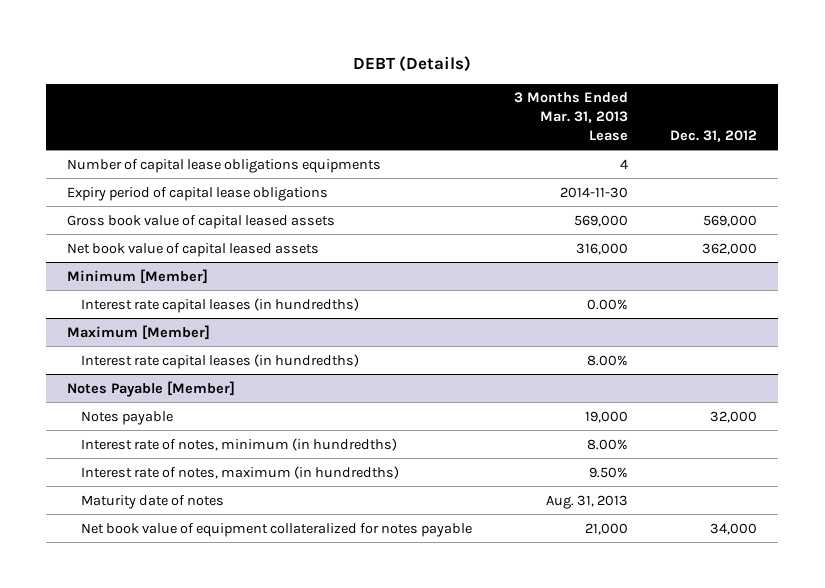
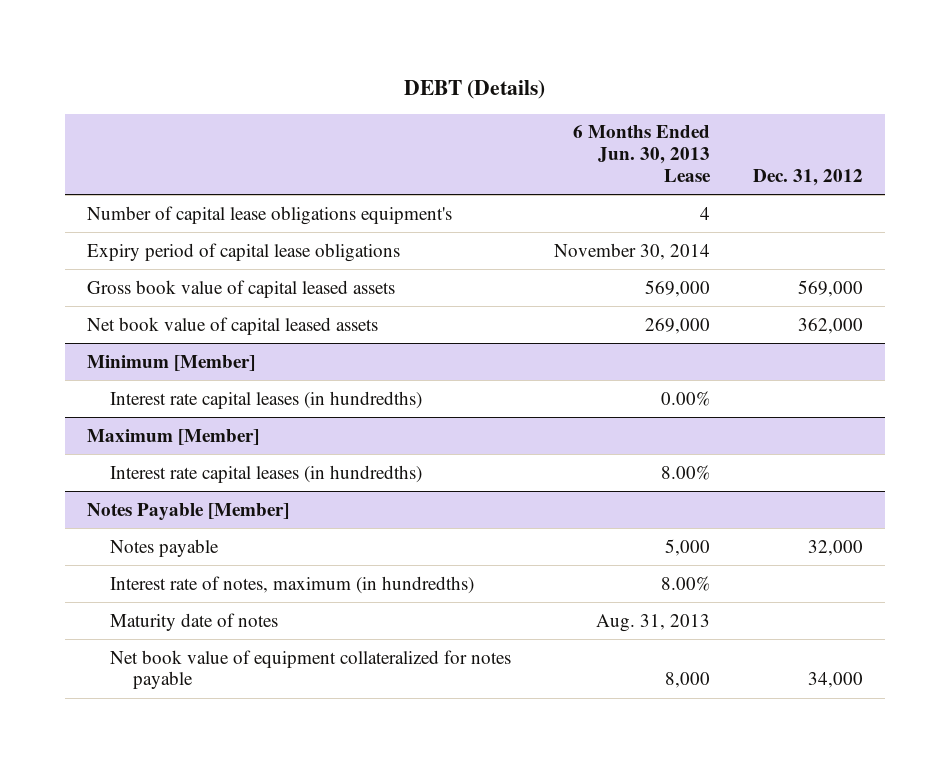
- | 3 Months Ended Mar. 31, 2013 Lease | Dec. 31, 2012
+ | 6 Months Ended Jun. 30, 2013 Lease | Dec. 31, 2012
- Number of capital lease obligations equipments | 4 |
+ Number of capital lease obligations equipment's | 4 |
@ Notes Payable [Member]
- Interest rate of notes, minimum (in hundredths) | 8.00% |

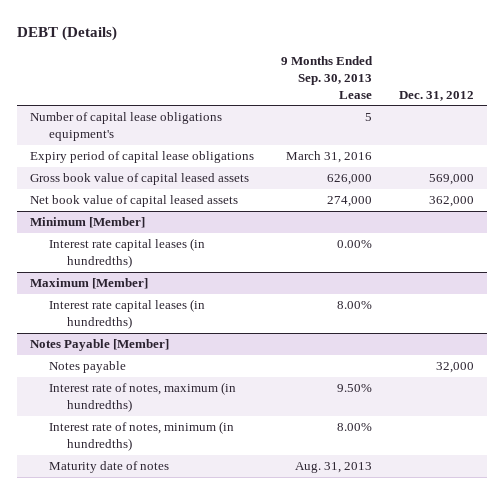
- | 6 Months Ended Jun. 30, 2013 Lease | Dec. 31, 2012
+ | 9 Months Ended Sep. 30, 2013 Lease | Dec. 31, 2012
@ Notes Payable [Member]
+ Interest rate of notes, minimum (in hundredths) | 8.00% |
- Net book value of equipment collateralized for notes payable | 8,000 | 34,000

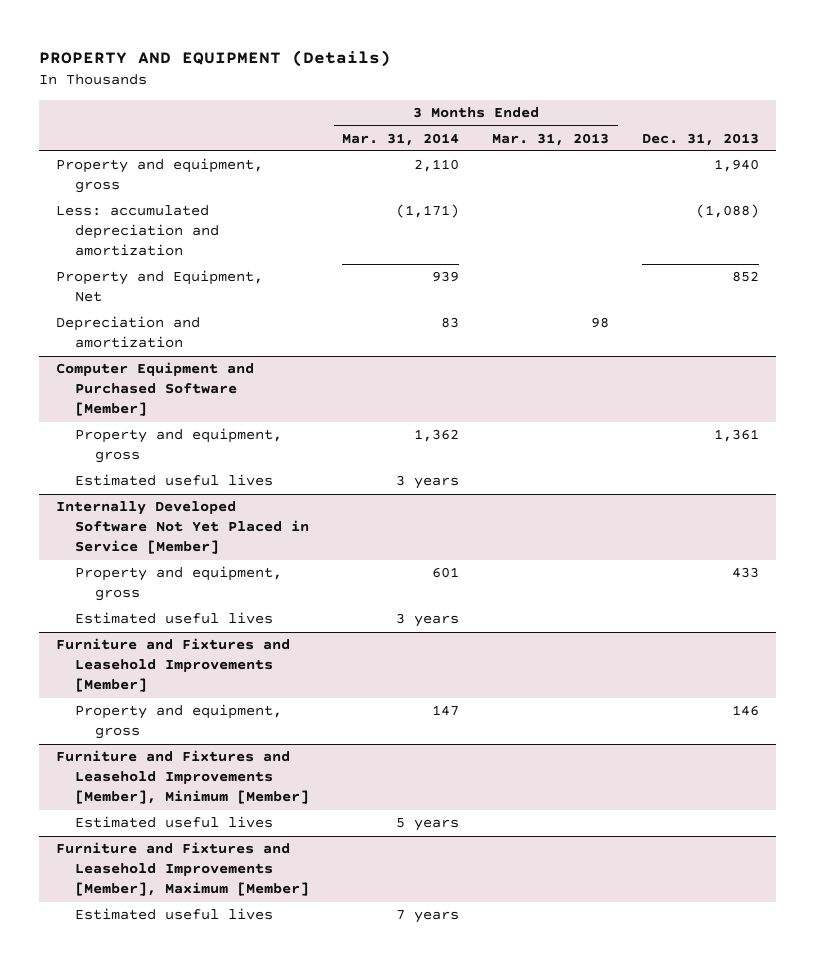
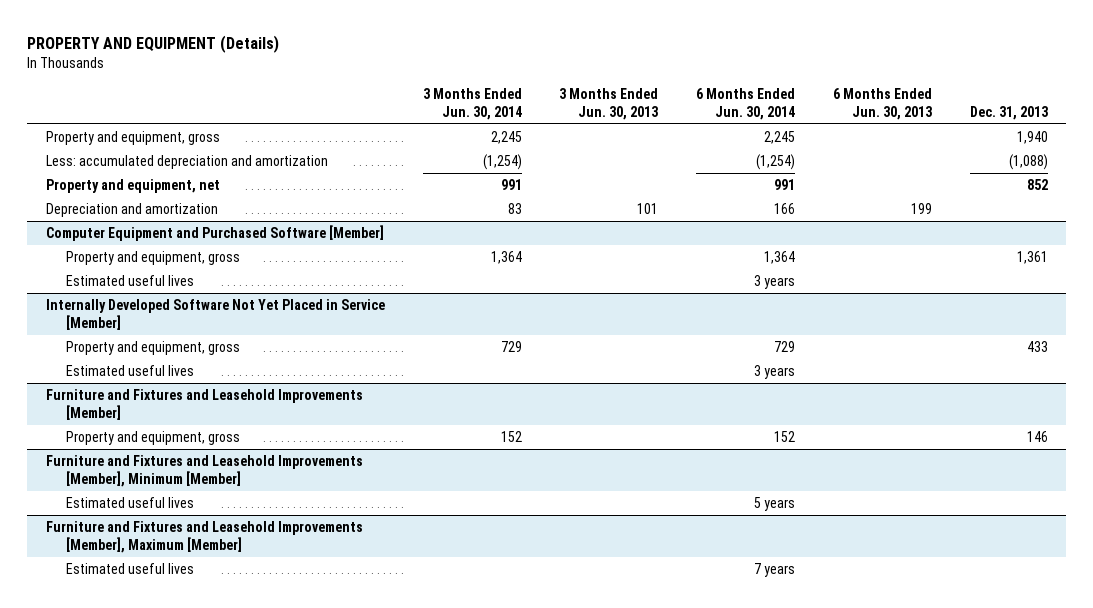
- | 3 Months Ended Mar. 31, 2014 | 3 Months Ended Mar. 31, 2013 | Dec. 31, 2013
+ | 3 Months Ended Jun. 30, 2014 | 3 Months Ended Jun. 30, 2013 | 6 Months Ended Jun. 30, 2014 | 6 Months Ended Jun. 30, 2013 | Dec. 31, 2013
- Property and Equipment, Net | 939 | | 852
+ Property and equipment, net | 991 | | 991 | | 852

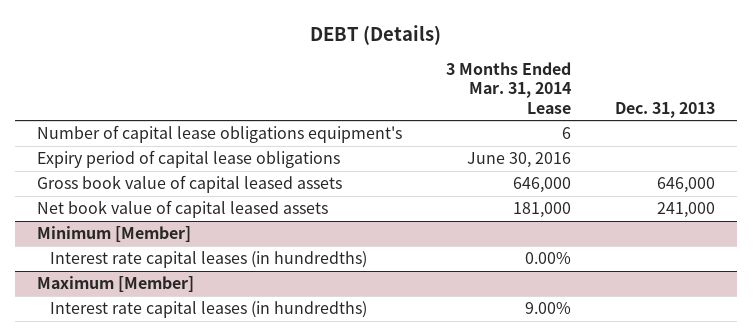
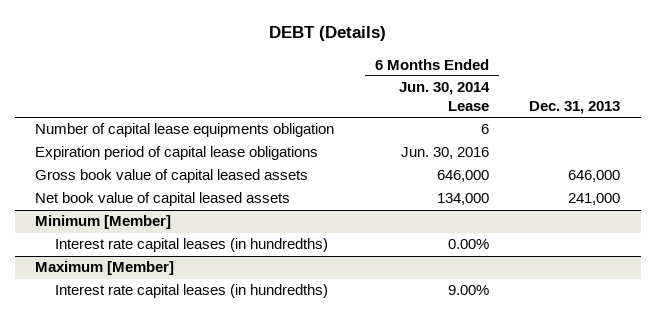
- | 3 Months Ended Mar. 31, 2014 Lease | Dec. 31, 2013
+ | 6 Months Ended Jun. 30, 2014 Lease | Dec. 31, 2013
- Number of capital lease obligations equipment's | 6 |
- Expiry period of capital lease obligations | June 30, 2016 |
+ Number of capital lease equipments obligation | 6 |
+ Expiration period of capital lease obligations | Jun. 30, 2016 |

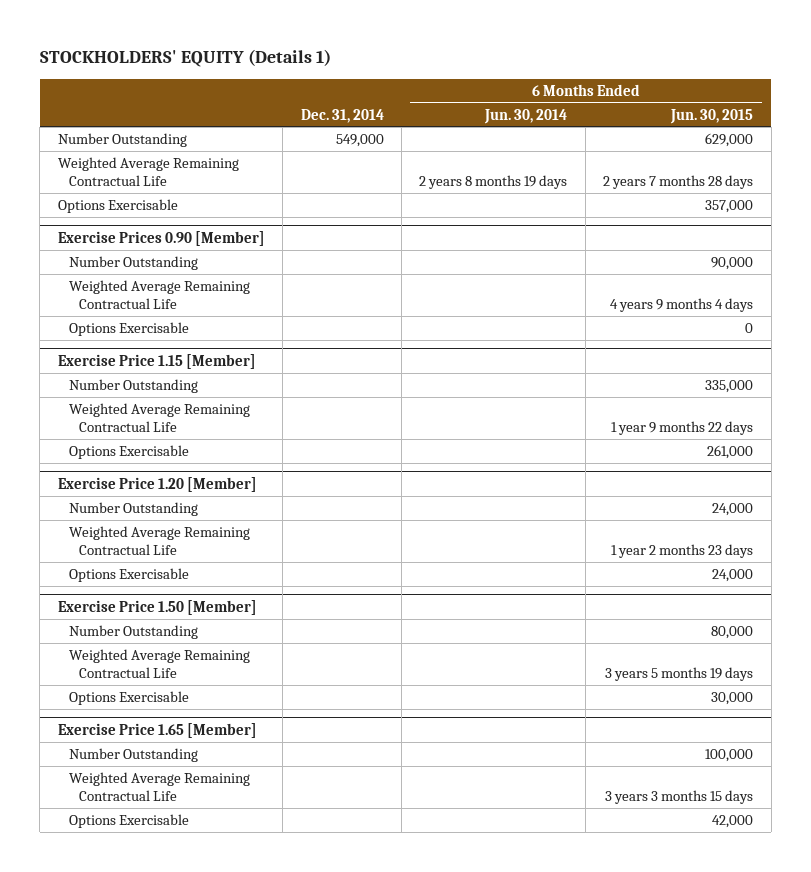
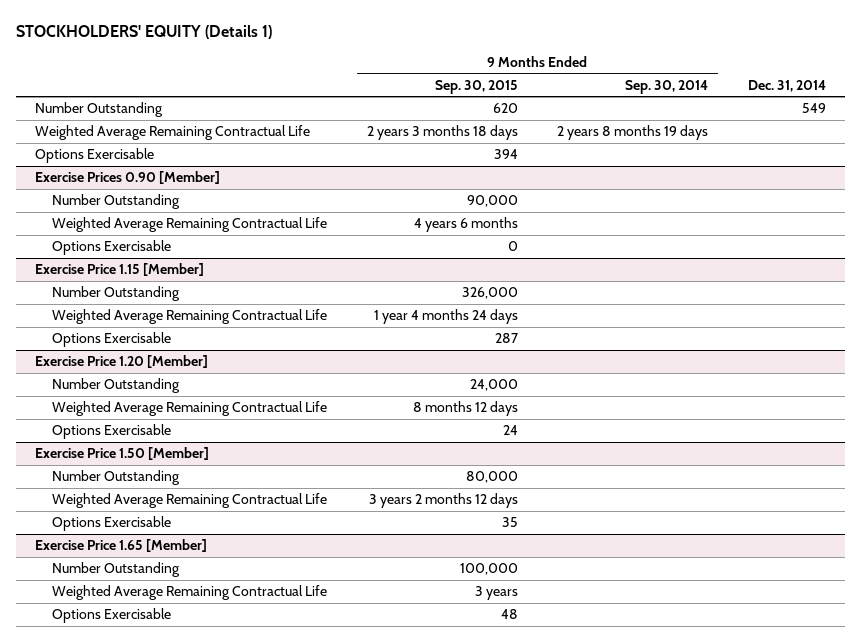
- | Dec. 31, 2014 | 6 Months Ended Jun. 30, 2014 | 6 Months Ended Jun. 30, 2015
+ | 9 Months Ended Sep. 30, 2015 | 9 Months Ended Sep. 30, 2014 | Dec. 31, 2014
- Number Outstanding | 549,000 | | 629,000
+ Number Outstanding | 620 | | 549

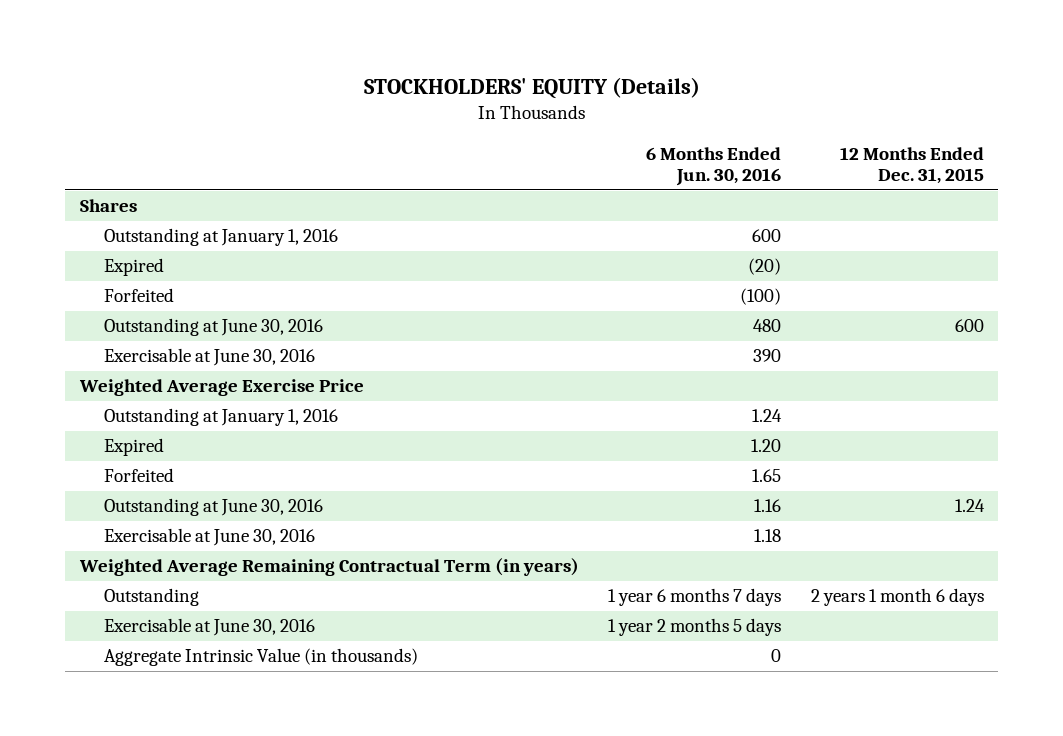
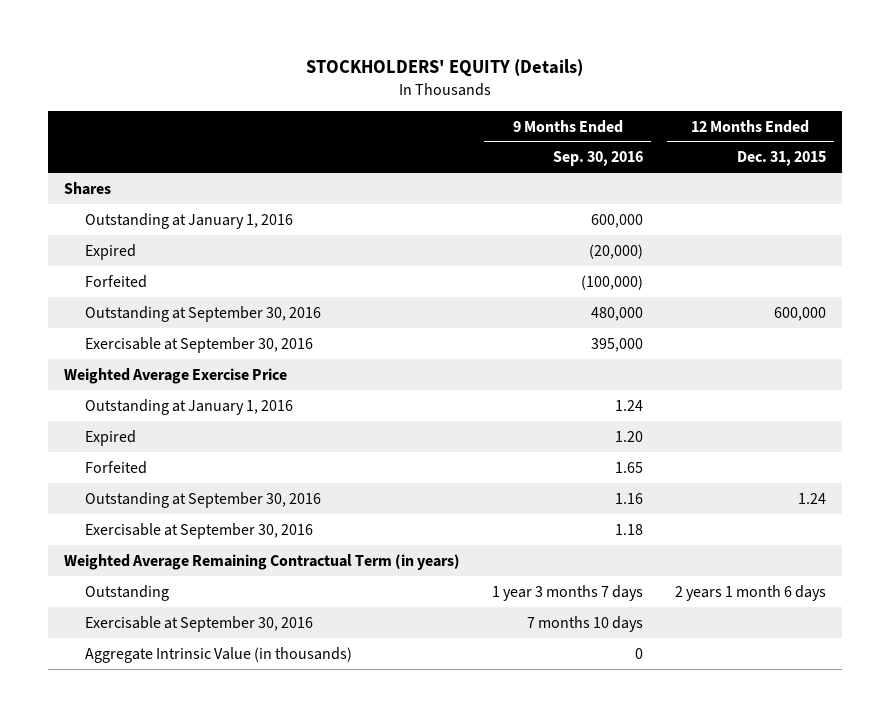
- | 6 Months Ended Jun. 30, 2016 | 12 Months Ended Dec. 31, 2015
+ | 9 Months Ended Sep. 30, 2016 | 12 Months Ended Dec. 31, 2015
- Outstanding at June 30, 2016 | 480 | 600
- Exercisable at June 30, 2016 | 390 |
+ Outstanding at September 30, 2016 | 480,000 | 600,000
+ Exercisable at September 30, 2016 | 395,000 |
- Outstanding at June 30, 2016 | 1.16 | 1.24
- Exercisable at June 30, 2016 | 1.18 |
+ Outstanding at September 30, 2016 | 1.16 | 1.24
+ Exercisable at September 30, 2016 | 1.18 |
- Exercisable at June 30, 2016 | 1 year 2 months 5 days |
+ Exercisable at September 30, 2016 | 7 months 10 days |

